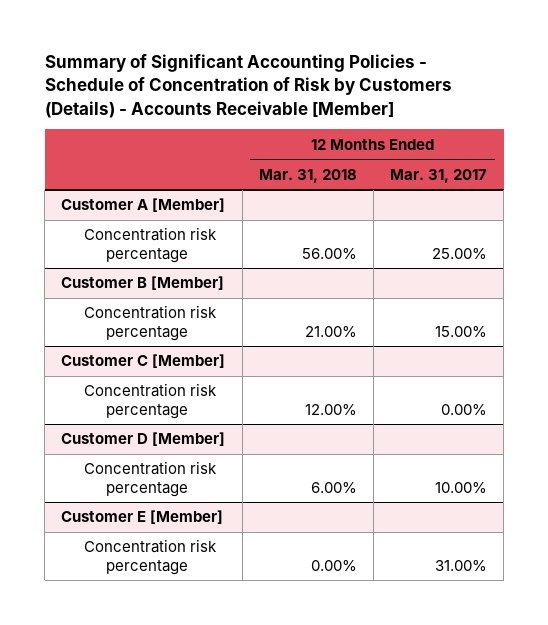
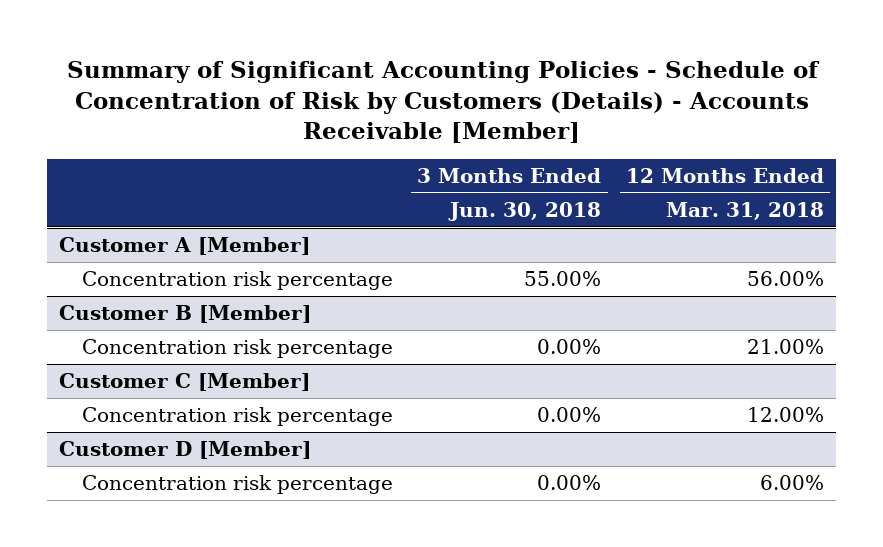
- | 12 Months Ended Mar. 31, 2018 | 12 Months Ended Mar. 31, 2017
+ | 3 Months Ended Jun. 30, 2018 | 12 Months Ended Mar. 31, 2018
- Customer E [Member]
- Concentration risk percentage | 0.00% | 31.00%

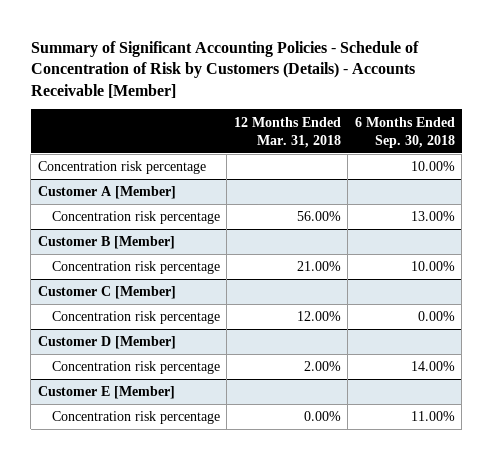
- | 3 Months Ended Jun. 30, 2018 | 12 Months Ended Mar. 31, 2018
+ | 12 Months Ended Mar. 31, 2018 | 6 Months Ended Sep. 30, 2018
+ Concentration risk percentage | | 10.00%
@ Customer D [Member]
- Concentration risk percentage | 0.00% | 6.00%
+ Concentration risk percentage | 2.00% | 14.00%
+ Customer E [Member]
+ Concentration risk percentage | 0.00% | 11.00%

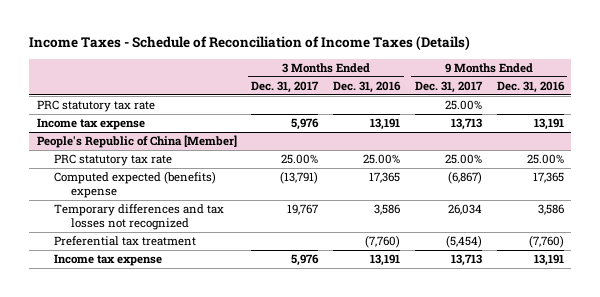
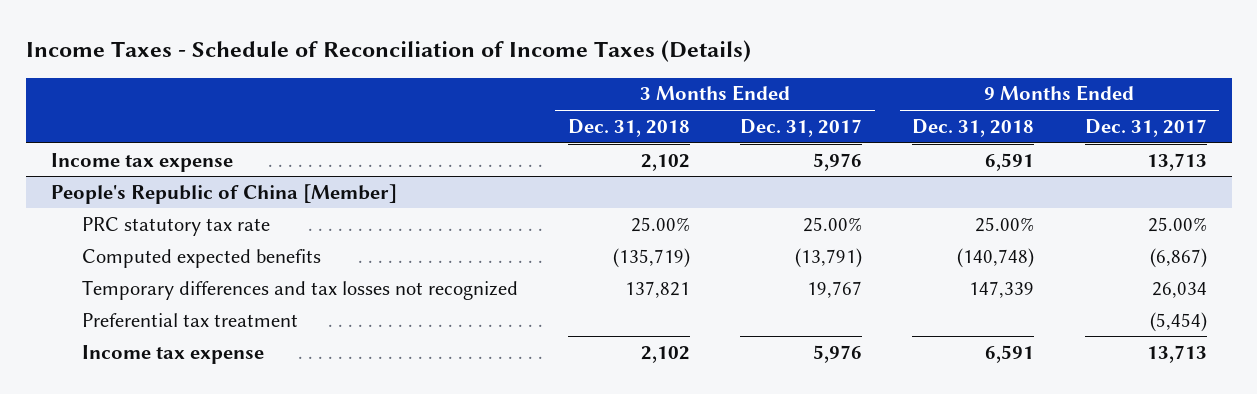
- | 3 Months Ended Dec. 31, 2017 | 3 Months Ended Dec. 31, 2016 | 9 Months Ended Dec. 31, 2017 | 9 Months Ended Dec. 31, 2016
+ | 3 Months Ended Dec. 31, 2018 | 3 Months Ended Dec. 31, 2017 | 9 Months Ended Dec. 31, 2018 | 9 Months Ended Dec. 31, 2017
- PRC statutory tax rate | | | 25.00% |
@ People's Republic of China [Member]
- Computed expected (benefits) expense | (13,791) | 17,365 | (6,867) | 17,365
+ Computed expected benefits | (135,719) | (13,791) | (140,748) | (6,867)

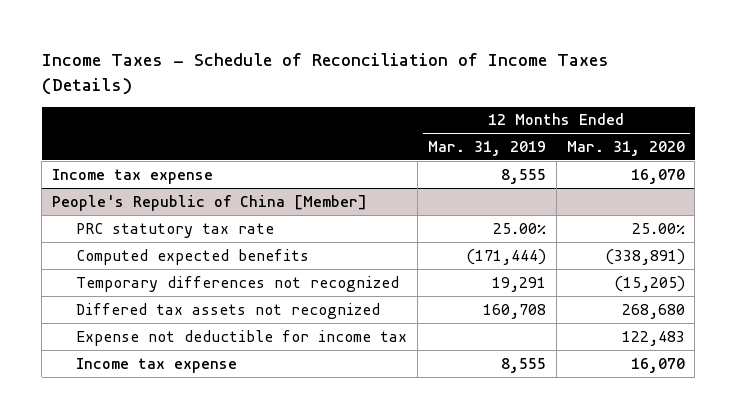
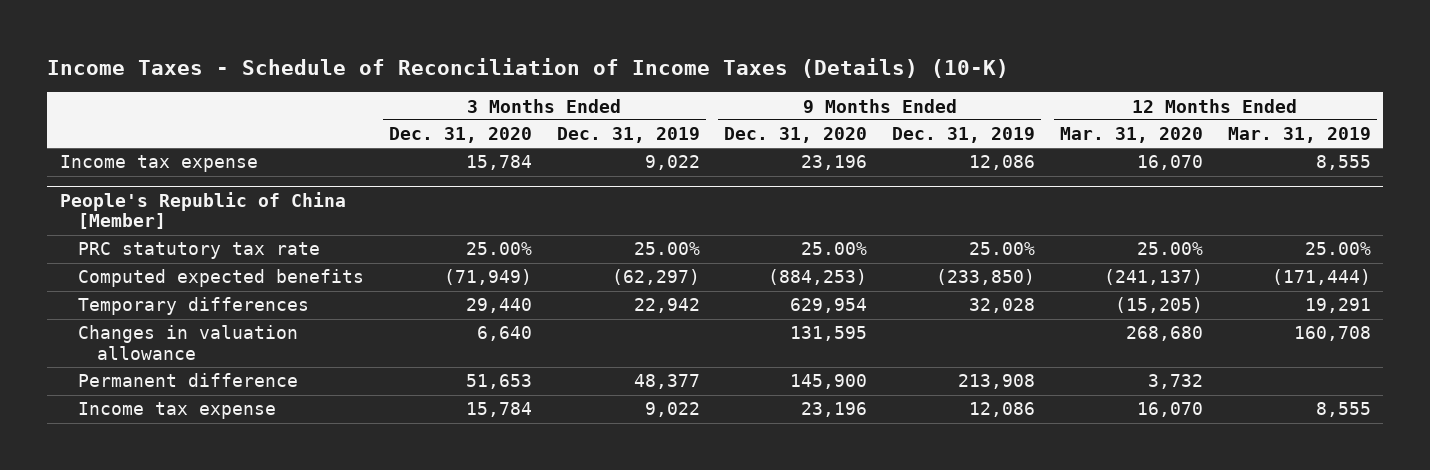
- Income Taxes - Schedule of Reconciliation of Income Taxes (Details)
+ Income Taxes - Schedule of Reconciliation of Income Taxes (Details) (10-K)
- | 12 Months Ended Mar. 31, 2019 | 12 Months Ended Mar. 31, 2020
+ | 3 Months Ended Dec. 31, 2020 | 3 Months Ended Dec. 31, 2019 | 9 Months Ended Dec. 31, 2020 | 9 Months Ended Dec. 31, 2019 | 12 Months Ended Mar. 31, 2020 | 12 Months Ended Mar. 31, 2019
@ People's Republic of China [Member]
- Computed expected benefits | (171,444) | (338,891)
- Temporary differences not recognized | 19,291 | (15,205)
- Differed tax assets not recognized | 160,708 | 268,680
- Expense not deductible for income tax | | 122,483
+ Computed expected benefits | (71,949) | (62,297) | (884,253) | (233,850) | (241,137) | (171,444)
+ Temporary differences | 29,440 | 22,942 | 629,954 | 32,028 | (15,205) | 19,291
+ Changes in valuation allowance | 6,640 | | 131,595 | | 268,680 | 160,708
+ Permanent difference | 51,653 | 48,377 | 145,900 | 213,908 | 3,732 |

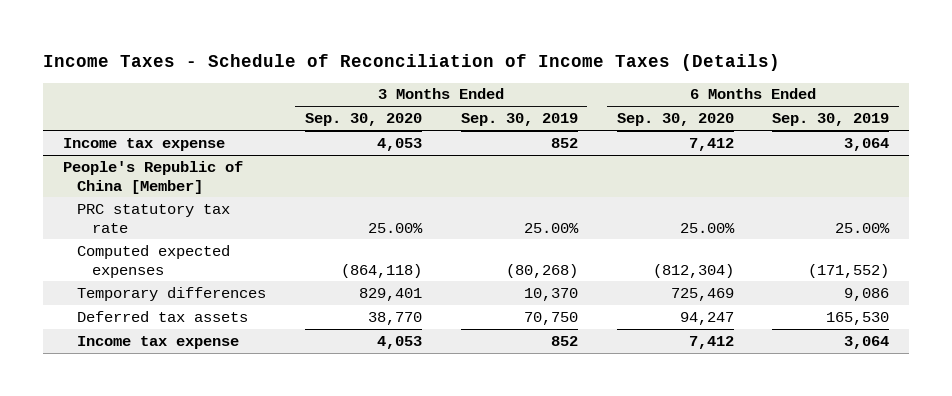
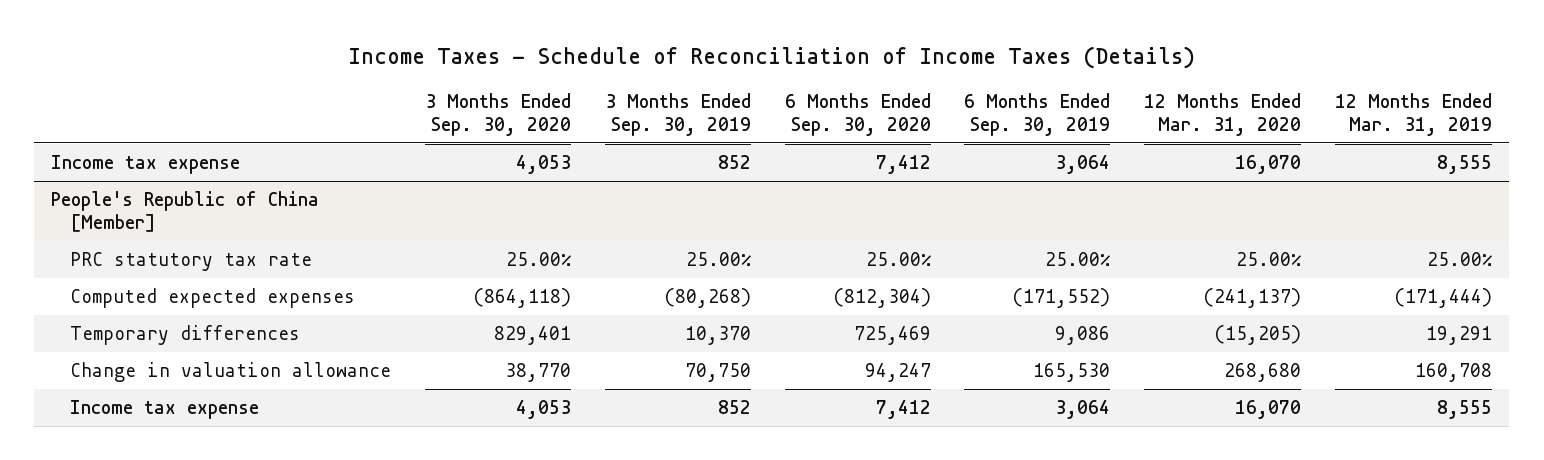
- | 3 Months Ended Sep. 30, 2020 | 3 Months Ended Sep. 30, 2019 | 6 Months Ended Sep. 30, 2020 | 6 Months Ended Sep. 30, 2019
+ | 3 Months Ended Sep. 30, 2020 | 3 Months Ended Sep. 30, 2019 | 6 Months Ended Sep. 30, 2020 | 6 Months Ended Sep. 30, 2019 | 12 Months Ended Mar. 31, 2020 | 12 Months Ended Mar. 31, 2019
@ People's Republic of China [Member]
- Deferred tax assets | 38,770 | 70,750 | 94,247 | 165,530
+ Change in valuation allowance | 38,770 | 70,750 | 94,247 | 165,530 | 268,680 | 160,708

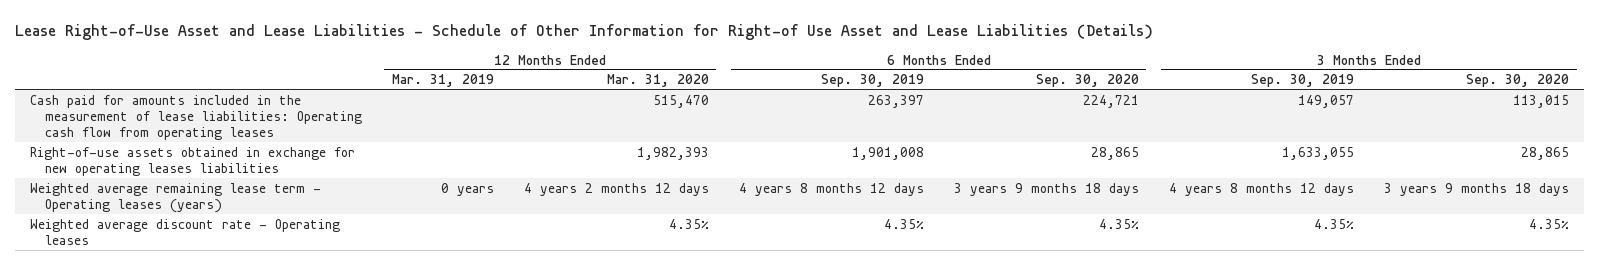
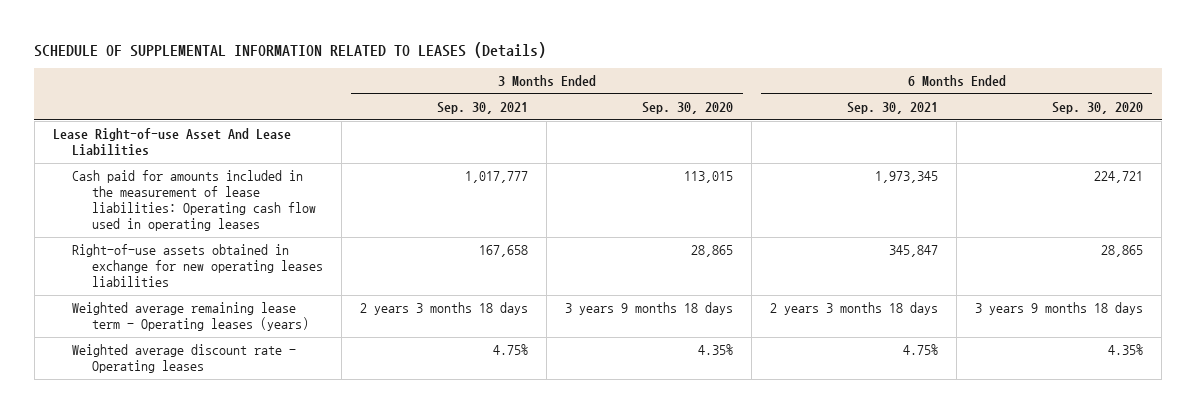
- Lease Right-of-Use Asset and Lease Liabilities - Schedule of Other Information for Right-of Use Asset and Lease Liabilities (Details)
+ SCHEDULE OF SUPPLEMENTAL INFORMATION RELATED TO LEASES (Details)
- | 12 Months Ended Mar. 31, 2019 | 12 Months Ended Mar. 31, 2020 | 6 Months Ended Sep. 30, 2019 | 6 Months Ended Sep. 30, 2020 | 3 Months Ended Sep. 30, 2019 | 3 Months Ended Sep. 30, 2020
+ | 3 Months Ended Sep. 30, 2021 | 3 Months Ended Sep. 30, 2020 | 6 Months Ended Sep. 30, 2021 | 6 Months Ended Sep. 30, 2020
- Cash paid for amounts included in the measurement of lease liabilities: Operating cash flow from operating leases | | 515,470 | 263,397 | 224,721 | 149,057 | 113,015
+ Lease Right-of-use Asset And Lease Liabilities
+ Cash paid for amounts included in the measurement of lease liabilities: Operating cash flow used in operating leases | 1,017,777 | 113,015 | 1,973,345 | 224,721

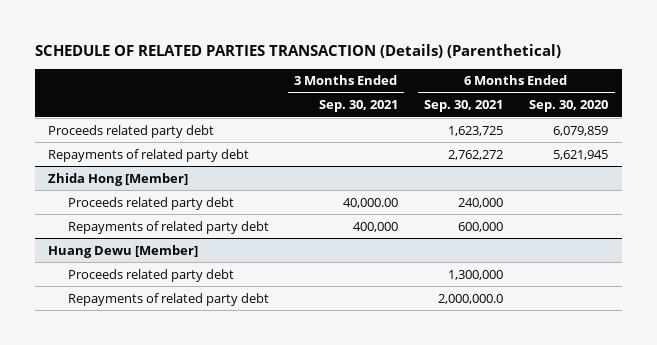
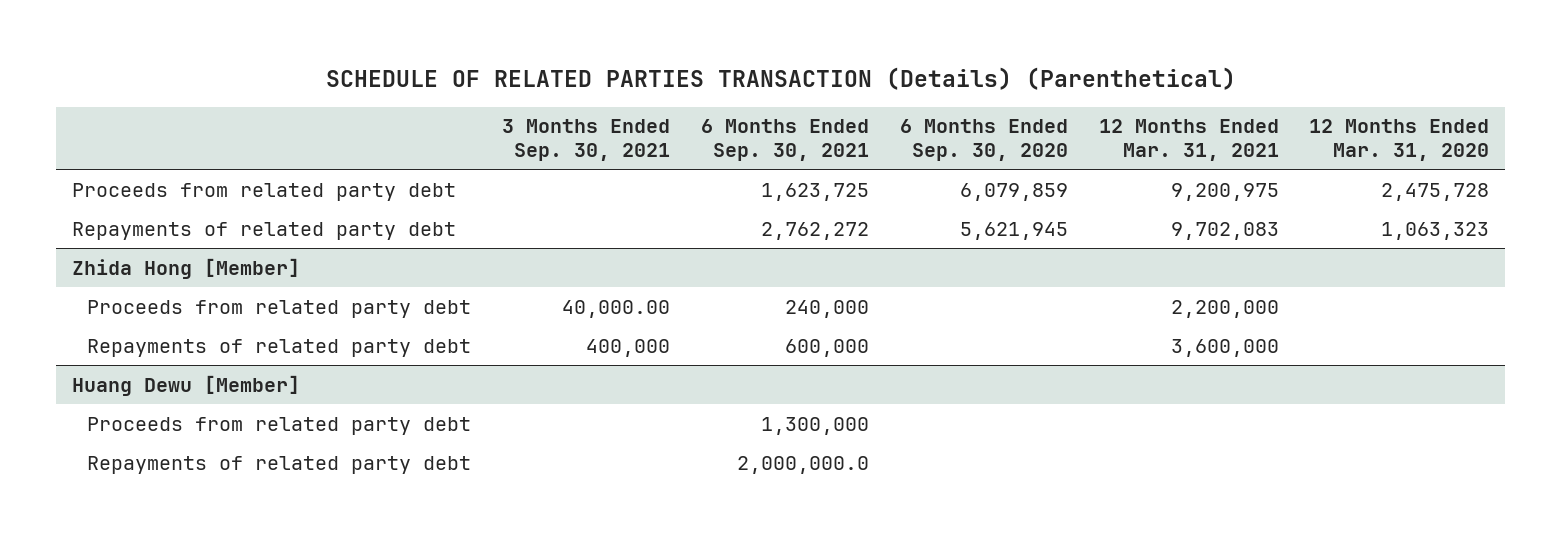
- | 3 Months Ended Sep. 30, 2021 | 6 Months Ended Sep. 30, 2021 | 6 Months Ended Sep. 30, 2020
+ | 3 Months Ended Sep. 30, 2021 | 6 Months Ended Sep. 30, 2021 | 6 Months Ended Sep. 30, 2020 | 12 Months Ended Mar. 31, 2021 | 12 Months Ended Mar. 31, 2020
- Proceeds related party debt | | 1,623,725 | 6,079,859
+ Proceeds from related party debt | | 1,623,725 | 6,079,859 | 9,200,975 | 2,475,728
@ Zhida Hong [Member]
- Proceeds related party debt | 40,000.00 | 240,000 |
+ Proceeds from related party debt | 40,000.00 | 240,000 | | 2,200,000 |
@ Huang Dewu [Member]
- Proceeds related party debt | | 1,300,000 |
+ Proceeds from related party debt | | 1,300,000 | | |

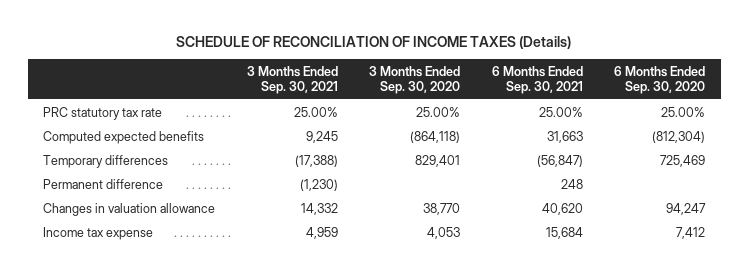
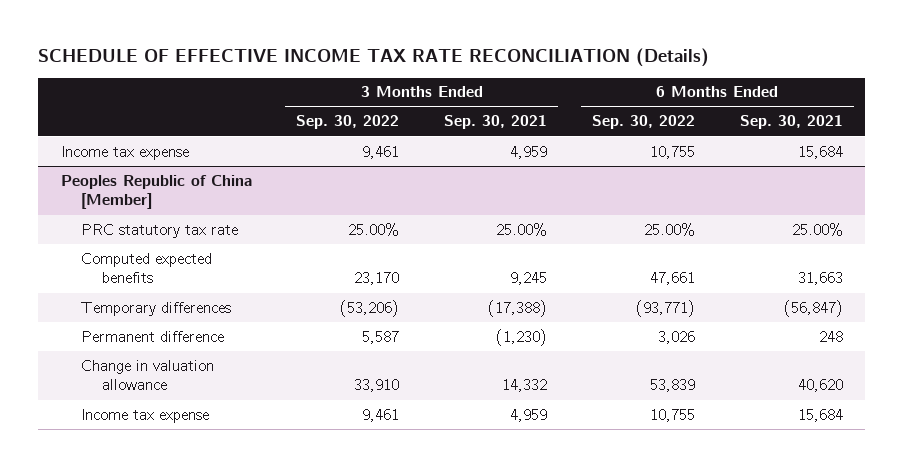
- SCHEDULE OF RECONCILIATION OF INCOME TAXES (Details)
+ SCHEDULE OF EFFECTIVE INCOME TAX RATE RECONCILIATION (Details)
- | 3 Months Ended Sep. 30, 2021 | 3 Months Ended Sep. 30, 2020 | 6 Months Ended Sep. 30, 2021 | 6 Months Ended Sep. 30, 2020
+ | 3 Months Ended Sep. 30, 2022 | 3 Months Ended Sep. 30, 2021 | 6 Months Ended Sep. 30, 2022 | 6 Months Ended Sep. 30, 2021
+ Income tax expense | 9,461 | 4,959 | 10,755 | 15,684
+ Peoples Republic of China [Member]
- Changes in valuation allowance | 14,332 | 38,770 | 40,620 | 94,247
+ Change in valuation allowance | 33,910 | 14,332 | 53,839 | 40,620

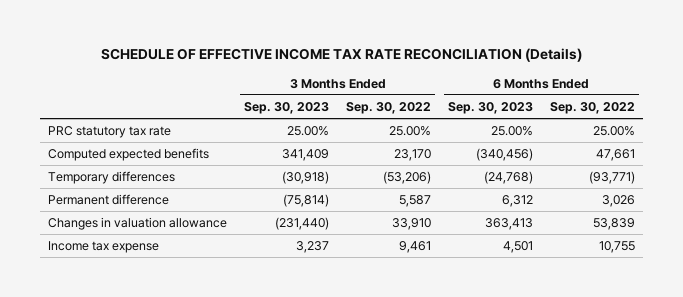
- | 3 Months Ended Sep. 30, 2022 | 3 Months Ended Sep. 30, 2021 | 6 Months Ended Sep. 30, 2022 | 6 Months Ended Sep. 30, 2021
+ | 3 Months Ended Sep. 30, 2023 | 3 Months Ended Sep. 30, 2022 | 6 Months Ended Sep. 30, 2023 | 6 Months Ended Sep. 30, 2022
- Income tax expense | 9,461 | 4,959 | 10,755 | 15,684
- Peoples Republic of China [Member]
- Change in valuation allowance | 33,910 | 14,332 | 53,839 | 40,620
+ Changes in valuation allowance | (231,440) | 33,910 | 363,413 | 53,839

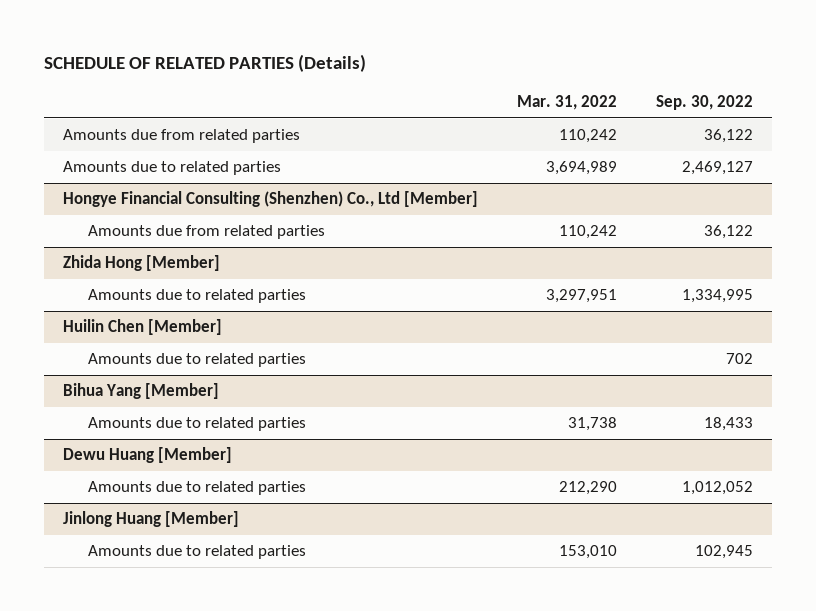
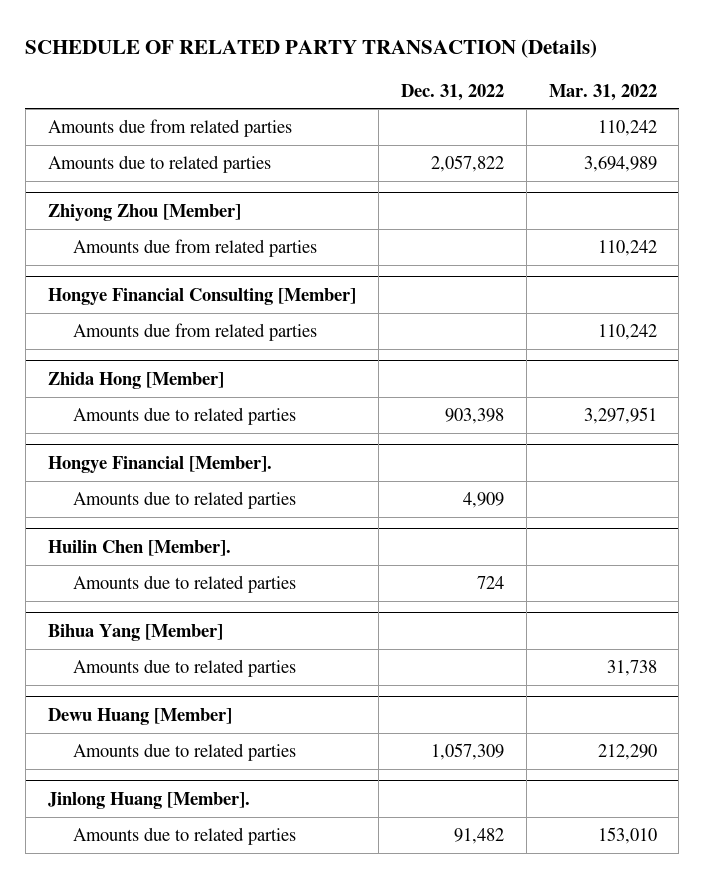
- SCHEDULE OF RELATED PARTIES (Details)
+ SCHEDULE OF RELATED PARTY TRANSACTION (Details)
- | Mar. 31, 2022 | Sep. 30, 2022
+ | Dec. 31, 2022 | Mar. 31, 2022
- Hongye Financial Consulting (Shenzhen) Co., Ltd [Member]
+ Zhiyong Zhou [Member]
+ Hongye Financial Consulting [Member]
+ Amounts due from related parties | | 110,242
- Huilin Chen [Member]
+ Hongye Financial [Member].
+ Huilin Chen [Member].
+ Amounts due to related parties | 724 |
- Jinlong Huang [Member]
+ Jinlong Huang [Member].

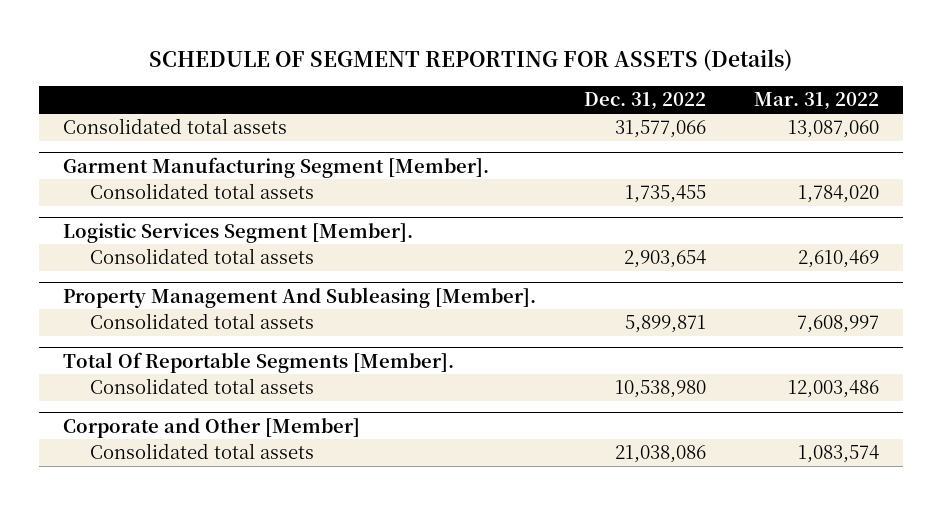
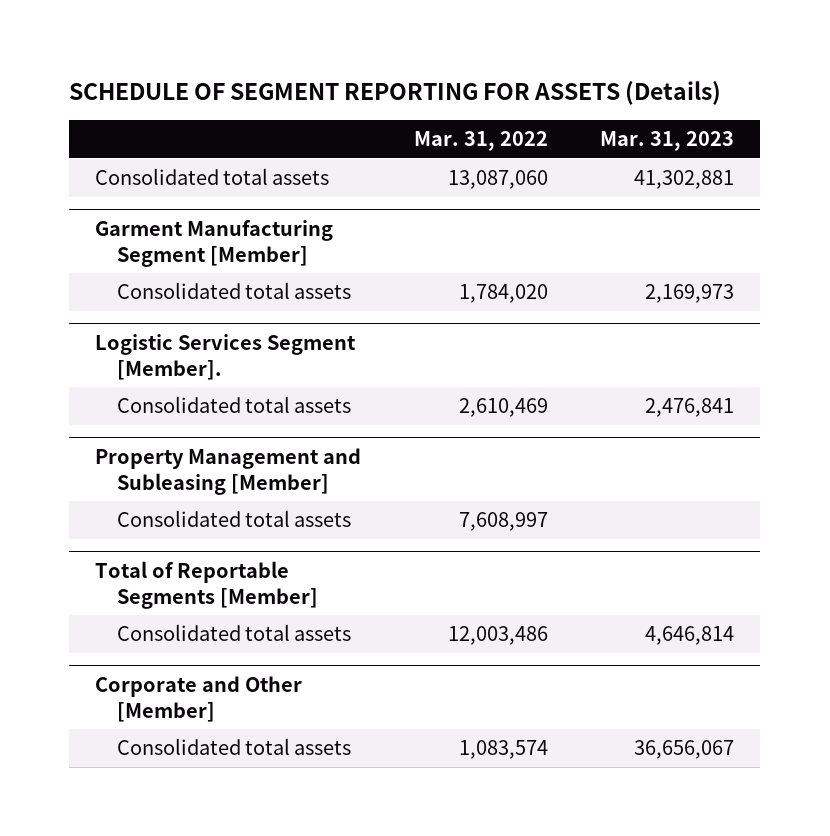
- | Dec. 31, 2022 | Mar. 31, 2022
+ | Mar. 31, 2022 | Mar. 31, 2023
- Garment Manufacturing Segment [Member].
+ Garment Manufacturing Segment [Member]
- Property Management And Subleasing [Member].
+ Property Management and Subleasing [Member]
- Total Of Reportable Segments [Member].
+ Total of Reportable Segments [Member]

